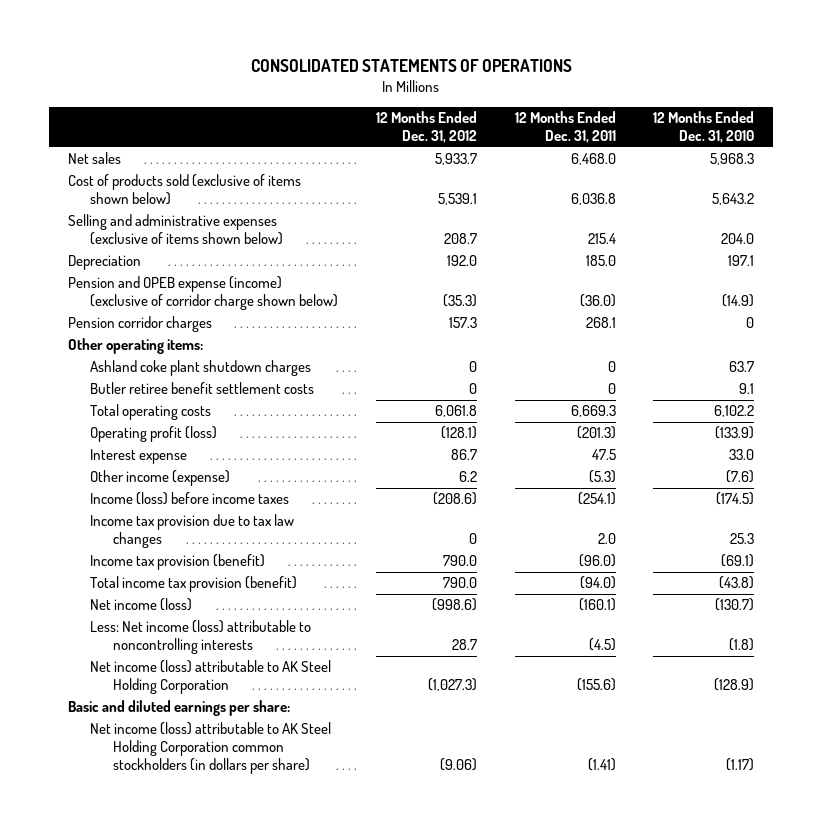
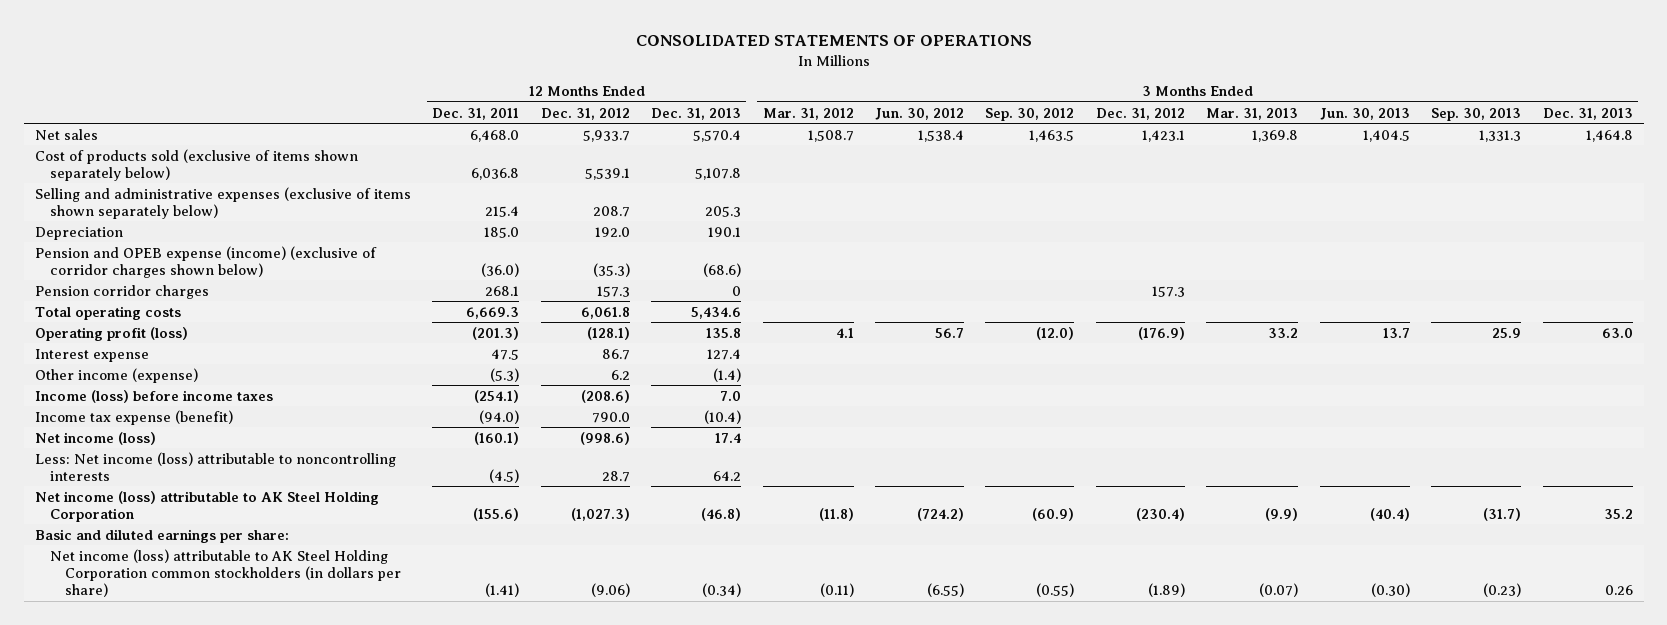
- | 12 Months Ended Dec. 31, 2012 | 12 Months Ended Dec. 31, 2011 | 12 Months Ended Dec. 31, 2010
+ | 12 Months Ended Dec. 31, 2011 | 12 Months Ended Dec. 31, 2012 | 12 Months Ended Dec. 31, 2013 | 3 Months Ended Mar. 31, 2012 | 3 Months Ended Jun. 30, 2012 | 3 Months Ended Sep. 30, 2012 | 3 Months Ended Dec. 31, 2012 | 3 Months Ended Mar. 31, 2013 | 3 Months Ended Jun. 30, 2013 | 3 Months Ended Sep. 30, 2013 | 3 Months Ended Dec. 31, 2013
- Cost of products sold (exclusive of items shown below) | 5,539.1 | 6,036.8 | 5,643.2
- Selling and administrative expenses (exclusive of items shown below) | 208.7 | 215.4 | 204.0
+ Cost of products sold (exclusive of items shown separately below) | 6,036.8 | 5,539.1 | 5,107.8 | | | | | | | |
+ Selling and administrative expenses (exclusive of items shown separately below) | 215.4 | 208.7 | 205.3 | | | | | | | |
- Pension and OPEB expense (income) (exclusive of corridor charge shown below) | (35.3) | (36.0) | (14.9)
+ Pension and OPEB expense (income) (exclusive of corridor charges shown below) | (36.0) | (35.3) | (68.6) | | | | | | | |
- Other operating items:
- Ashland coke plant shutdown charges | 0 | 0 | 63.7
- Butler retiree benefit settlement costs | 0 | 0 | 9.1
- Income tax provision due to tax law changes | 0 | 2.0 | 25.3
- Income tax provision (benefit) | 790.0 | (96.0) | (69.1)
- Total income tax provision (benefit) | 790.0 | (94.0) | (43.8)
+ Income tax expense (benefit) | (94.0) | 790.0 | (10.4) | | | | | | | |

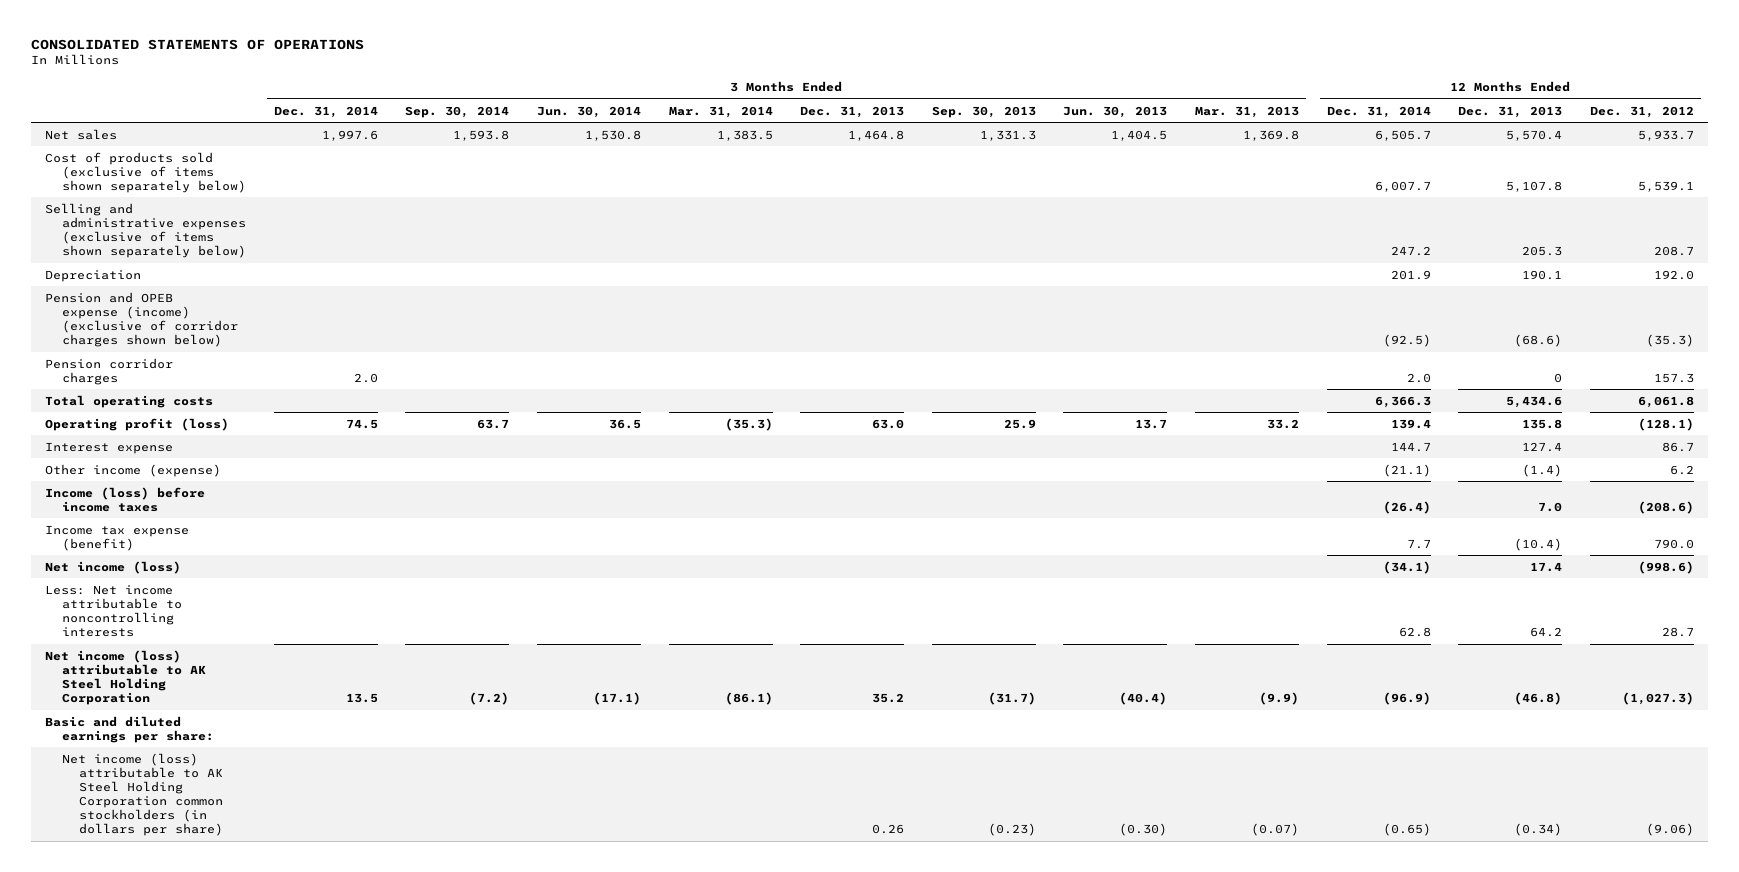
- | 12 Months Ended Dec. 31, 2011 | 12 Months Ended Dec. 31, 2012 | 12 Months Ended Dec. 31, 2013 | 3 Months Ended Mar. 31, 2012 | 3 Months Ended Jun. 30, 2012 | 3 Months Ended Sep. 30, 2012 | 3 Months Ended Dec. 31, 2012 | 3 Months Ended Mar. 31, 2013 | 3 Months Ended Jun. 30, 2013 | 3 Months Ended Sep. 30, 2013 | 3 Months Ended Dec. 31, 2013
+ | 3 Months Ended Dec. 31, 2014 | 3 Months Ended Sep. 30, 2014 | 3 Months Ended Jun. 30, 2014 | 3 Months Ended Mar. 31, 2014 | 3 Months Ended Dec. 31, 2013 | 3 Months Ended Sep. 30, 2013 | 3 Months Ended Jun. 30, 2013 | 3 Months Ended Mar. 31, 2013 | 12 Months Ended Dec. 31, 2014 | 12 Months Ended Dec. 31, 2013 | 12 Months Ended Dec. 31, 2012
- Less: Net income (loss) attributable to noncontrolling interests | (4.5) | 28.7 | 64.2 | | | | | | | |
+ Less: Net income attributable to noncontrolling interests | | | | | | | | | 62.8 | 64.2 | 28.7

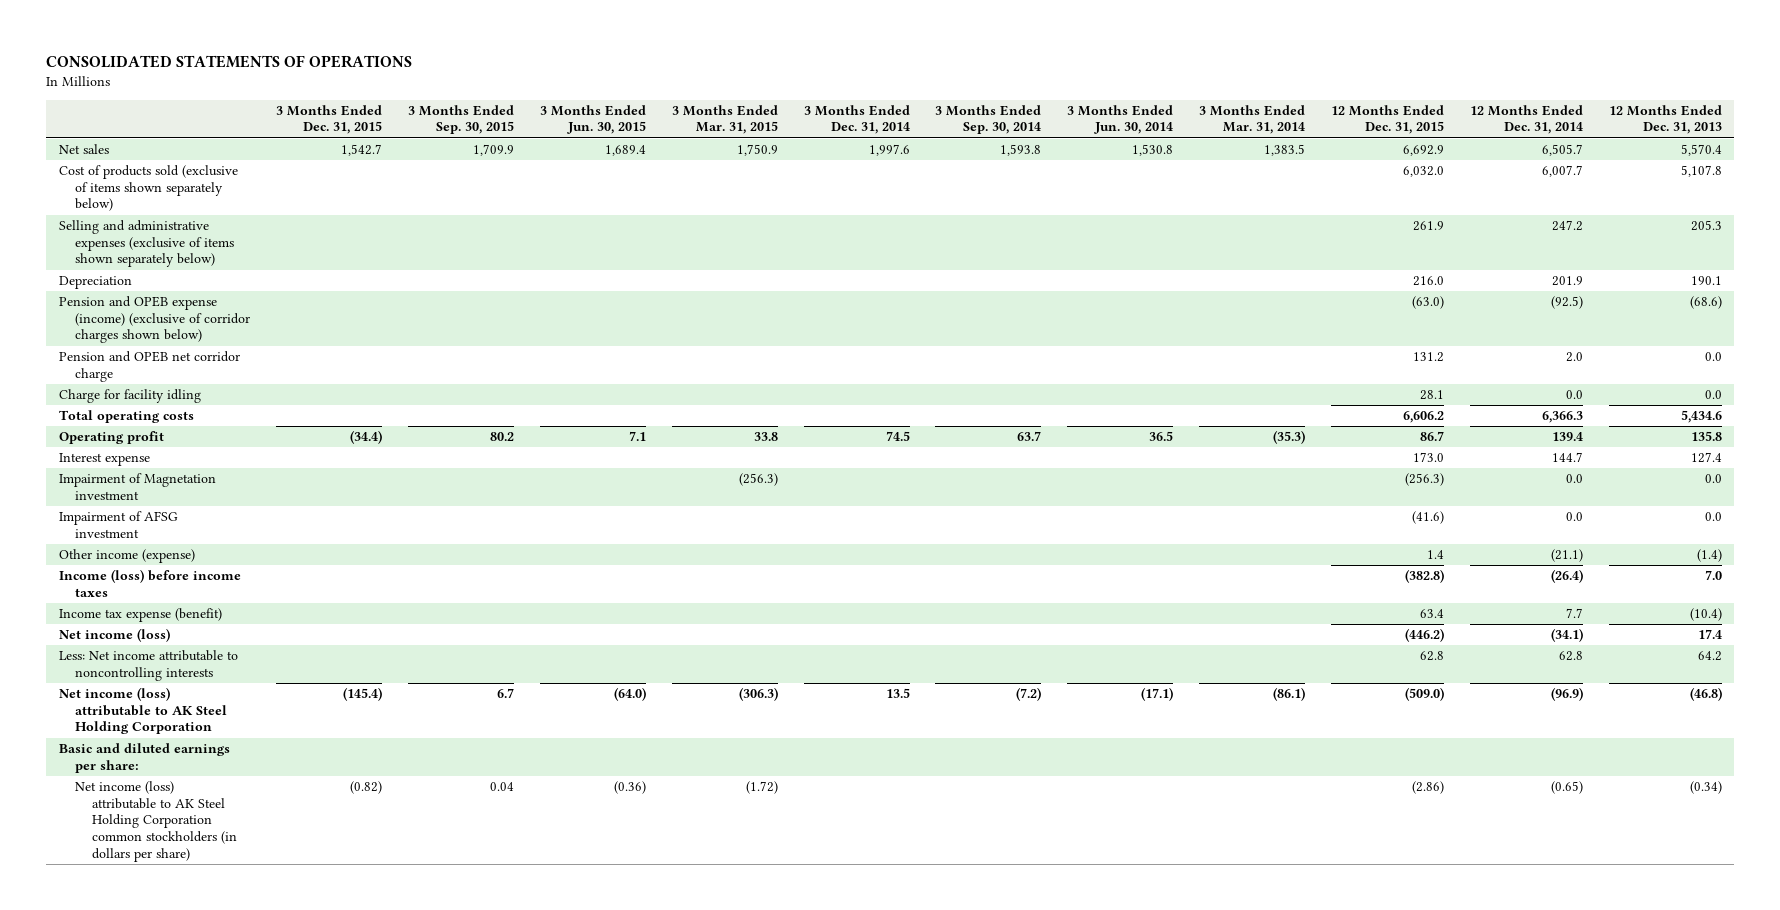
- | 3 Months Ended Dec. 31, 2014 | 3 Months Ended Sep. 30, 2014 | 3 Months Ended Jun. 30, 2014 | 3 Months Ended Mar. 31, 2014 | 3 Months Ended Dec. 31, 2013 | 3 Months Ended Sep. 30, 2013 | 3 Months Ended Jun. 30, 2013 | 3 Months Ended Mar. 31, 2013 | 12 Months Ended Dec. 31, 2014 | 12 Months Ended Dec. 31, 2013 | 12 Months Ended Dec. 31, 2012
+ | 3 Months Ended Dec. 31, 2015 | 3 Months Ended Sep. 30, 2015 | 3 Months Ended Jun. 30, 2015 | 3 Months Ended Mar. 31, 2015 | 3 Months Ended Dec. 31, 2014 | 3 Months Ended Sep. 30, 2014 | 3 Months Ended Jun. 30, 2014 | 3 Months Ended Mar. 31, 2014 | 12 Months Ended Dec. 31, 2015 | 12 Months Ended Dec. 31, 2014 | 12 Months Ended Dec. 31, 2013
- Pension corridor charges | 2.0 | | | | | | | | 2.0 | 0 | 157.3
+ Pension and OPEB net corridor charge | | | | | | | | | 131.2 | 2.0 | 0.0
+ Charge for facility idling | | | | | | | | | 28.1 | 0.0 | 0.0
- Operating profit (loss) | 74.5 | 63.7 | 36.5 | (35.3) | 63.0 | 25.9 | 13.7 | 33.2 | 139.4 | 135.8 | (128.1)
+ Operating profit | (34.4) | 80.2 | 7.1 | 33.8 | 74.5 | 63.7 | 36.5 | (35.3) | 86.7 | 139.4 | 135.8
+ Impairment of Magnetation investment | | | | (256.3) | | | | | (256.3) | 0.0 | 0.0
+ Impairment of AFSG investment | | | | | | | | | (41.6) | 0.0 | 0.0

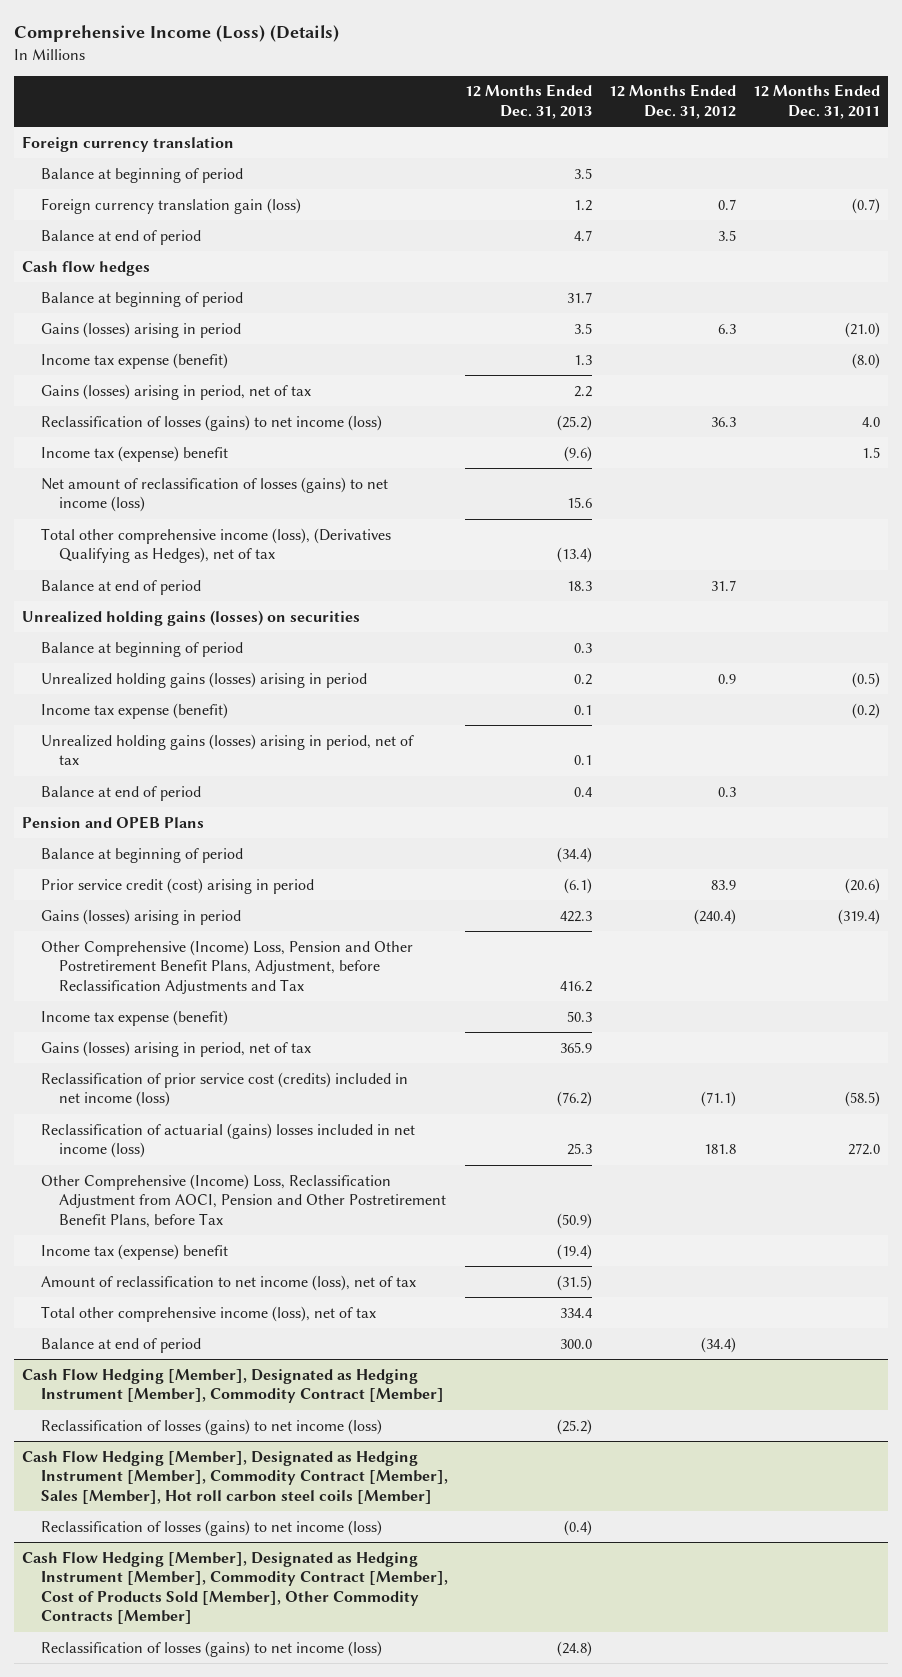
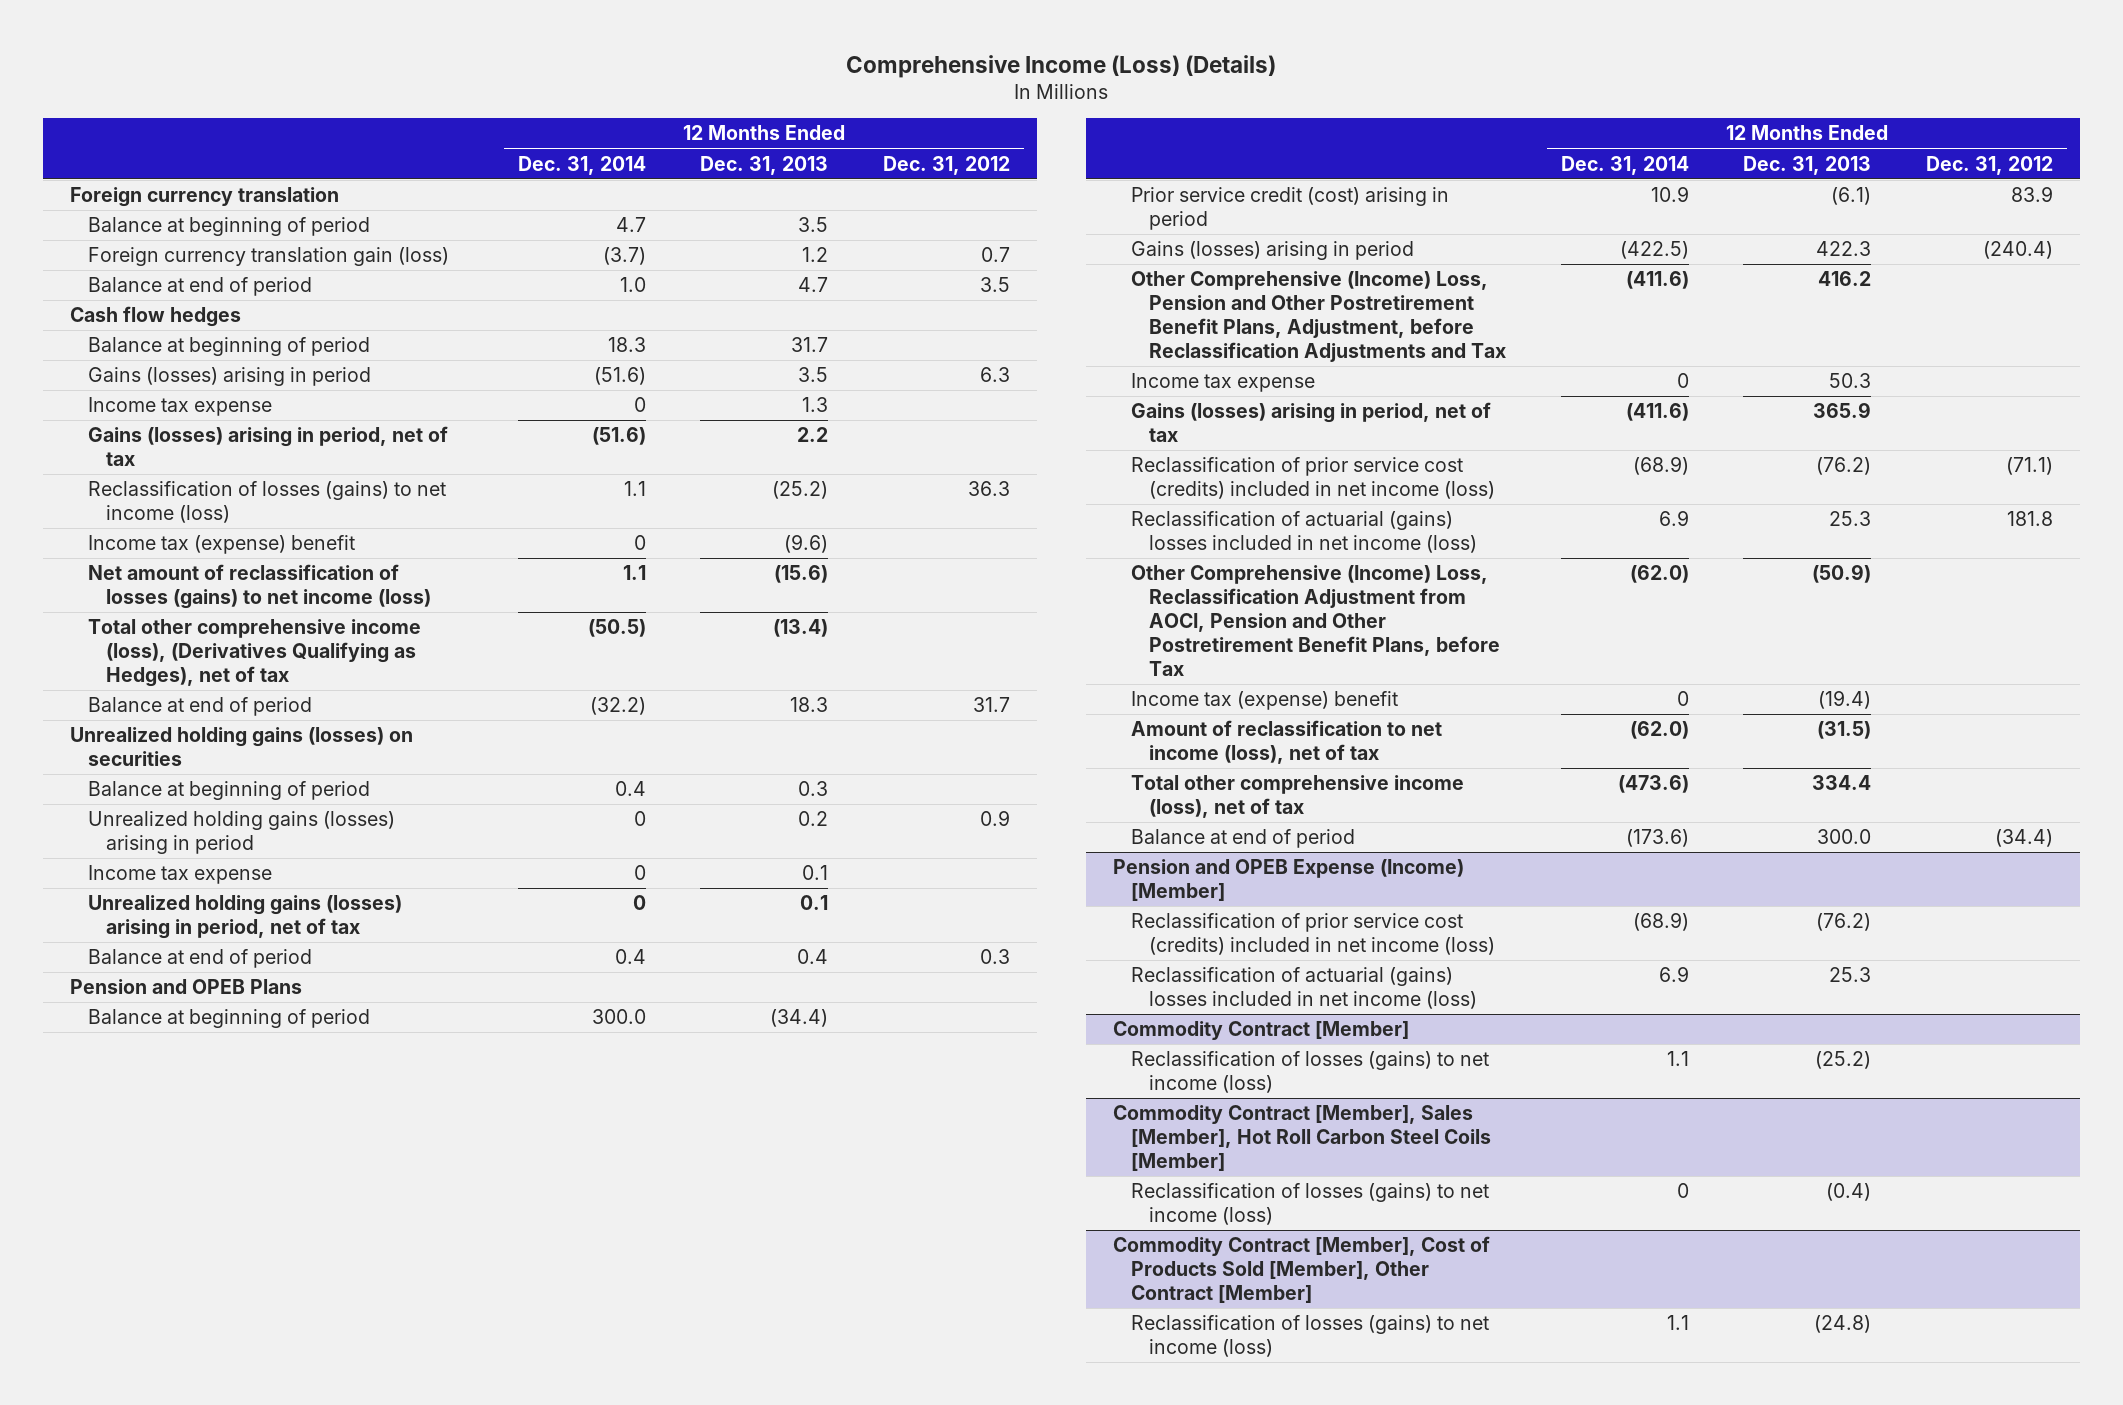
- | 12 Months Ended Dec. 31, 2013 | 12 Months Ended Dec. 31, 2012 | 12 Months Ended Dec. 31, 2011
+ | 12 Months Ended Dec. 31, 2014 | 12 Months Ended Dec. 31, 2013 | 12 Months Ended Dec. 31, 2012
- Income tax expense (benefit) | 1.3 | | (8.0)
+ Income tax expense | 0 | 1.3 |
- Net amount of reclassification of losses (gains) to net income (loss) | 15.6 | |
+ Net amount of reclassification of losses (gains) to net income (loss) | 1.1 | (15.6) |
- Income tax expense (benefit) | 0.1 | | (0.2)
+ Income tax expense | 0 | 0.1 |
- Income tax expense (benefit) | 50.3 | |
+ Income tax expense | 0 | 50.3 |
- Cash Flow Hedging [Member], Designated as Hedging Instrument [Member], Commodity Contract [Member]
+ Pension and OPEB Expense (Income) [Member]
+ Reclassification of prior service cost (credits) included in net income (loss) | (68.9) | (76.2) |
+ Reclassification of actuarial (gains) losses included in net income (loss) | 6.9 | 25.3 |
+ Commodity Contract [Member]
- Cash Flow Hedging [Member], Designated as Hedging Instrument [Member], Commodity Contract [Member], Sales [Member], Hot roll carbon steel coils [Member]
+ Commodity Contract [Member], Sales [Member], Hot Roll Carbon Steel Coils [Member]
- Cash Flow Hedging [Member], Designated as Hedging Instrument [Member], Commodity Contract [Member], Cost of Products Sold [Member], Other Commodity Contracts [Member]
+ Commodity Contract [Member], Cost of Products Sold [Member], Other Contract [Member]

